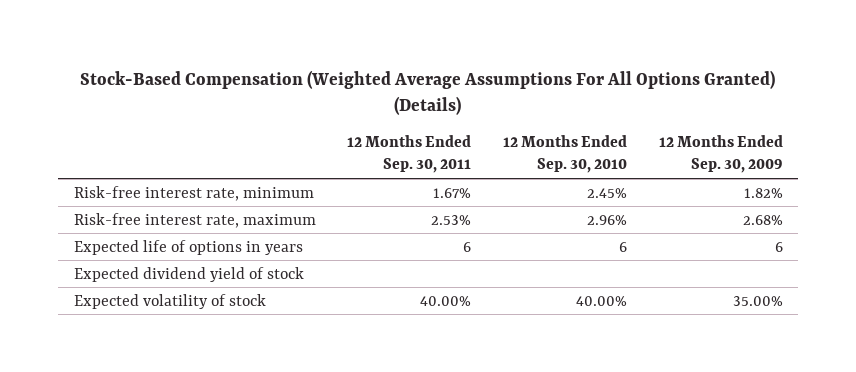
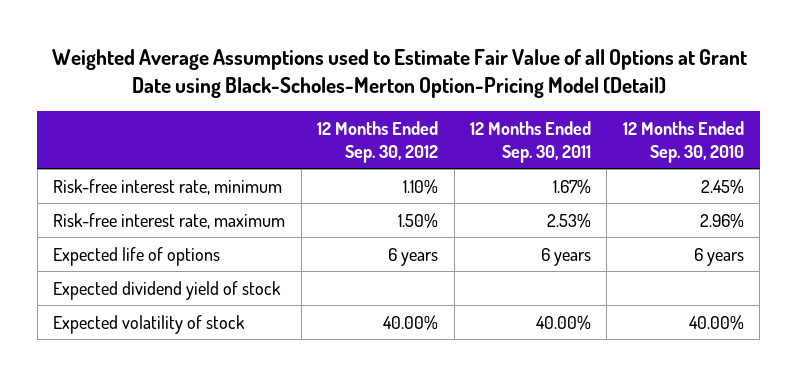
- Stock-Based Compensation (Weighted Average Assumptions For All Options Granted) (Details)
+ Weighted Average Assumptions used to Estimate Fair Value of all Options at Grant Date using Black-Scholes-Merton Option-Pricing Model (Detail)
- | 12 Months Ended Sep. 30, 2011 | 12 Months Ended Sep. 30, 2010 | 12 Months Ended Sep. 30, 2009
+ | 12 Months Ended Sep. 30, 2012 | 12 Months Ended Sep. 30, 2011 | 12 Months Ended Sep. 30, 2010
- Expected life of options in years | 6 | 6 | 6
+ Expected life of options | 6 years | 6 years | 6 years

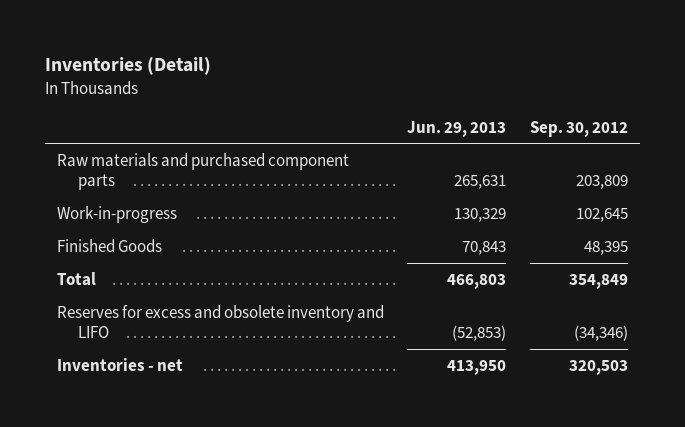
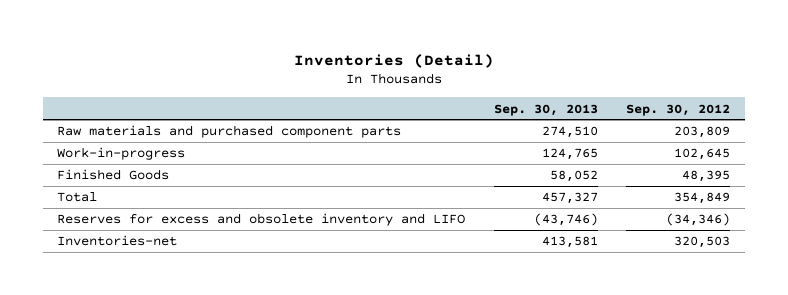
- | Jun. 29, 2013 | Sep. 30, 2012
+ | Sep. 30, 2013 | Sep. 30, 2012
- Inventories - net | 413,950 | 320,503
+ Inventories-net | 413,581 | 320,503

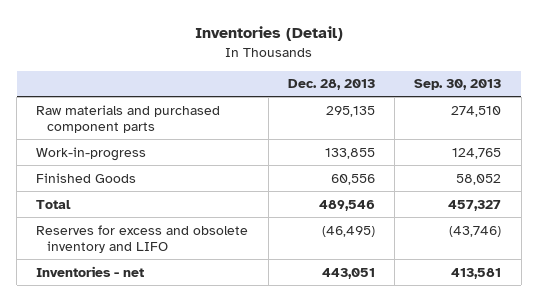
- | Sep. 30, 2013 | Sep. 30, 2012
+ | Dec. 28, 2013 | Sep. 30, 2013
- Inventories-net | 413,581 | 320,503
+ Inventories - net | 443,051 | 413,581

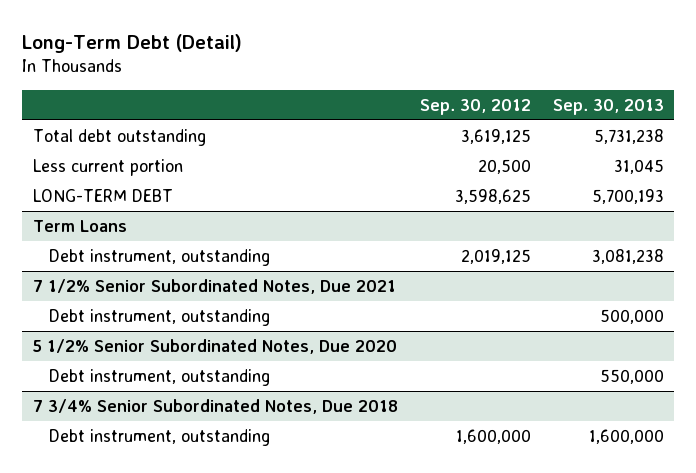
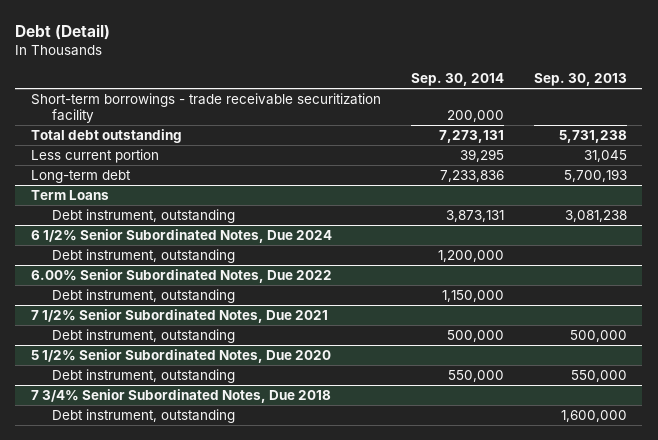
- Long-Term Debt (Detail)
+ Debt (Detail)
- | Sep. 30, 2012 | Sep. 30, 2013
+ | Sep. 30, 2014 | Sep. 30, 2013
+ Short-term borrowings - trade receivable securitization facility | 200,000 |
- LONG-TERM DEBT | 3,598,625 | 5,700,193
+ Long-term debt | 7,233,836 | 5,700,193
+ 6 1/2% Senior Subordinated Notes, Due 2024
+ Debt instrument, outstanding | 1,200,000 |
+ 6.00% Senior Subordinated Notes, Due 2022
+ Debt instrument, outstanding | 1,150,000 |

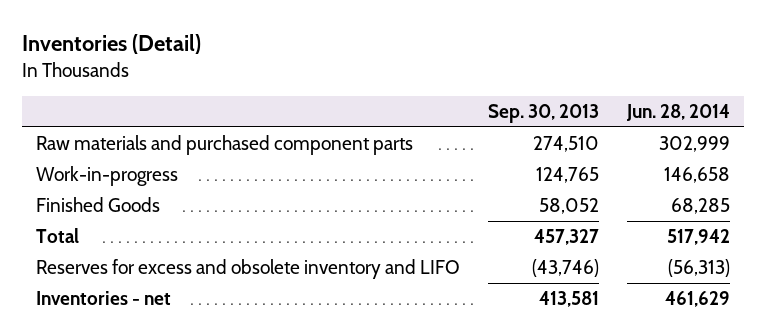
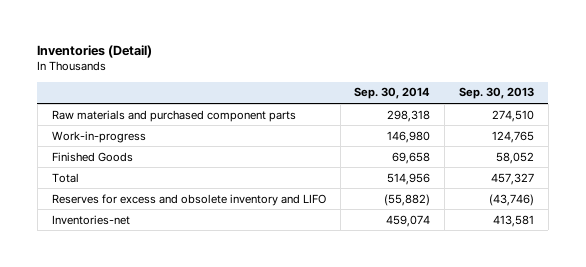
- | Sep. 30, 2013 | Jun. 28, 2014
+ | Sep. 30, 2014 | Sep. 30, 2013
- Inventories - net | 413,581 | 461,629
+ Inventories-net | 459,074 | 413,581

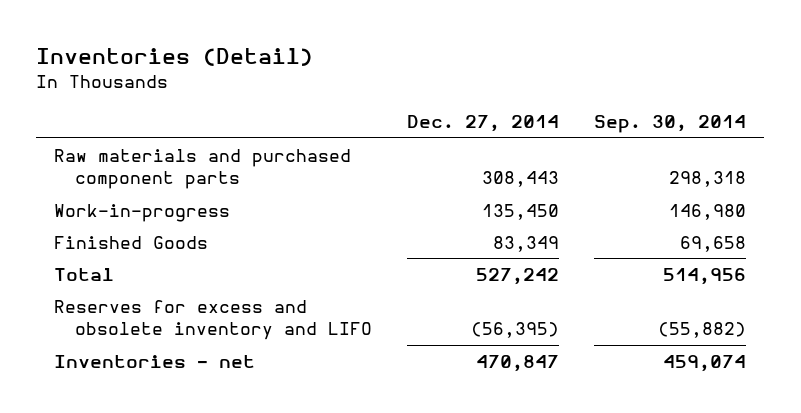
- | Sep. 30, 2014 | Sep. 30, 2013
+ | Dec. 27, 2014 | Sep. 30, 2014
- Inventories-net | 459,074 | 413,581
+ Inventories - net | 470,847 | 459,074

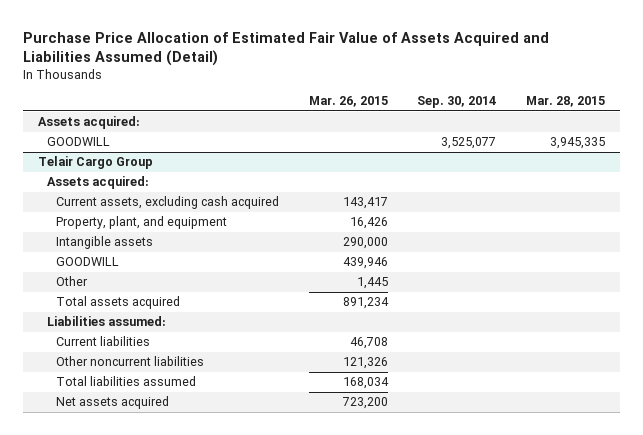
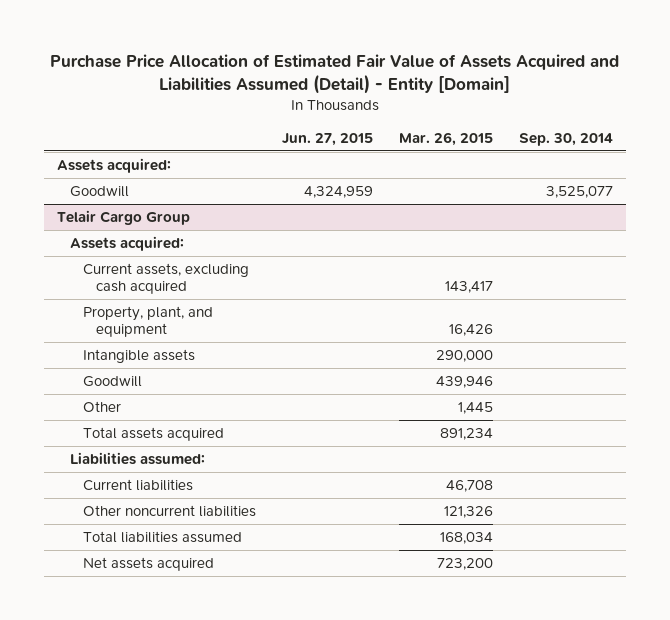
- Purchase Price Allocation of Estimated Fair Value of Assets Acquired and Liabilities Assumed (Detail)
+ Purchase Price Allocation of Estimated Fair Value of Assets Acquired and Liabilities Assumed (Detail) - Entity [Domain]
- | Mar. 26, 2015 | Sep. 30, 2014 | Mar. 28, 2015
+ | Jun. 27, 2015 | Mar. 26, 2015 | Sep. 30, 2014
- GOODWILL | | 3,525,077 | 3,945,335
+ Goodwill | 4,324,959 | | 3,525,077
@ Telair Cargo Group
- GOODWILL | 439,946 | |
+ Goodwill | | 439,946 |

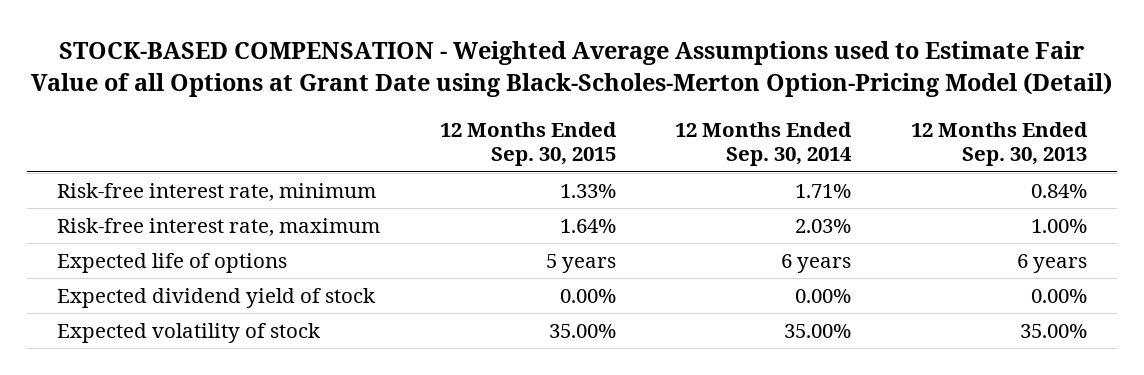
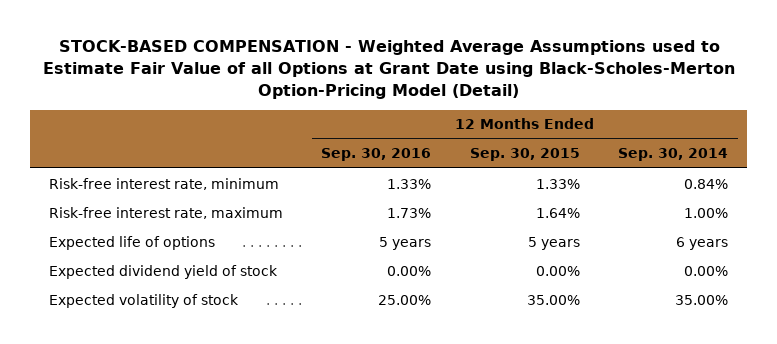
- | 12 Months Ended Sep. 30, 2015 | 12 Months Ended Sep. 30, 2014 | 12 Months Ended Sep. 30, 2013
+ | 12 Months Ended Sep. 30, 2016 | 12 Months Ended Sep. 30, 2015 | 12 Months Ended Sep. 30, 2014
- Risk-free interest rate, minimum | 1.33% | 1.71% | 0.84%
- Risk-free interest rate, maximum | 1.64% | 2.03% | 1.00%
+ Risk-free interest rate, minimum | 1.33% | 1.33% | 0.84%
+ Risk-free interest rate, maximum | 1.73% | 1.64% | 1.00%

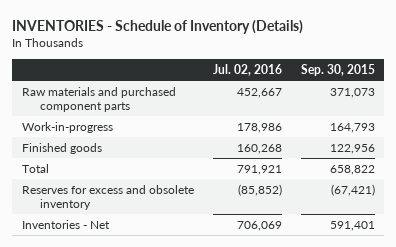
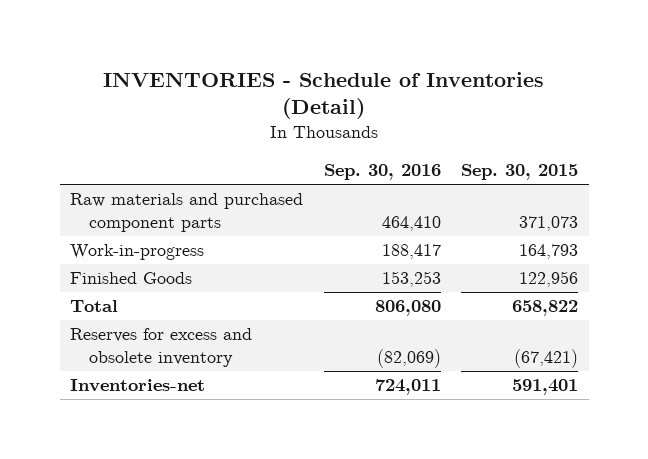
- INVENTORIES - Schedule of Inventory (Details)
+ INVENTORIES - Schedule of Inventories (Detail)
- | Jul. 02, 2016 | Sep. 30, 2015
+ | Sep. 30, 2016 | Sep. 30, 2015
- Finished goods | 160,268 | 122,956
+ Finished Goods | 153,253 | 122,956
- Inventories - Net | 706,069 | 591,401
+ Inventories-net | 724,011 | 591,401

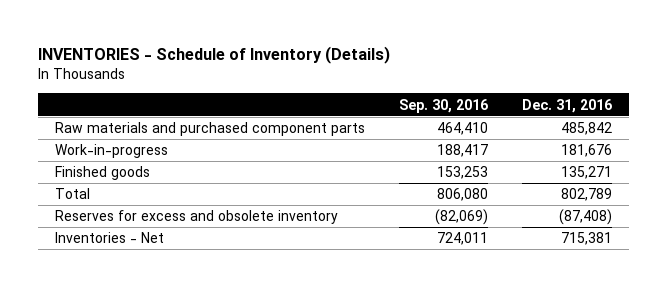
- INVENTORIES - Schedule of Inventories (Detail)
+ INVENTORIES - Schedule of Inventory (Details)
- | Sep. 30, 2016 | Sep. 30, 2015
+ | Sep. 30, 2016 | Dec. 31, 2016
- Finished Goods | 153,253 | 122,956
+ Finished goods | 153,253 | 135,271
- Inventories-net | 724,011 | 591,401
+ Inventories - Net | 724,011 | 715,381

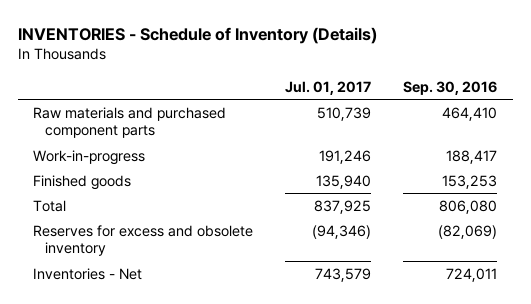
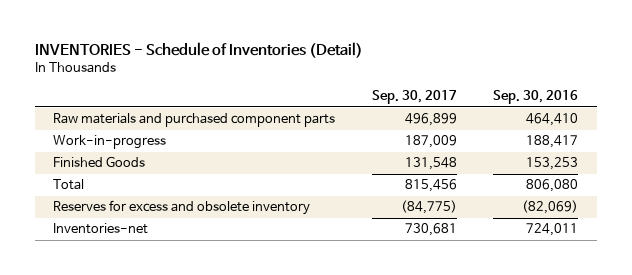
- INVENTORIES - Schedule of Inventory (Details)
+ INVENTORIES - Schedule of Inventories (Detail)
- | Jul. 01, 2017 | Sep. 30, 2016
+ | Sep. 30, 2017 | Sep. 30, 2016
- Finished goods | 135,940 | 153,253
+ Finished Goods | 131,548 | 153,253
- Inventories - Net | 743,579 | 724,011
+ Inventories-net | 730,681 | 724,011

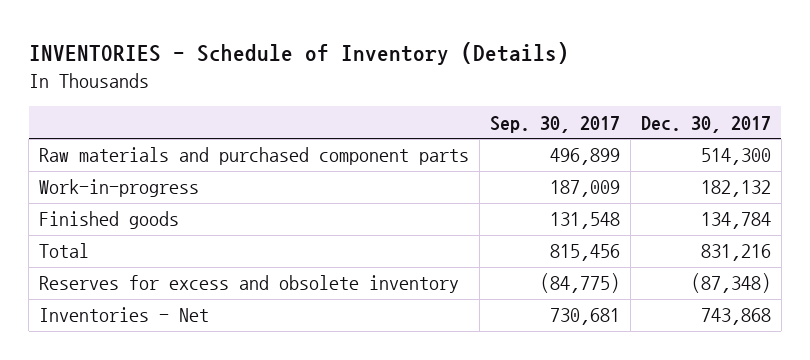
- INVENTORIES - Schedule of Inventories (Detail)
+ INVENTORIES - Schedule of Inventory (Details)
- | Sep. 30, 2017 | Sep. 30, 2016
+ | Sep. 30, 2017 | Dec. 30, 2017
- Finished Goods | 131,548 | 153,253
+ Finished goods | 131,548 | 134,784
- Inventories-net | 730,681 | 724,011
+ Inventories - Net | 730,681 | 743,868

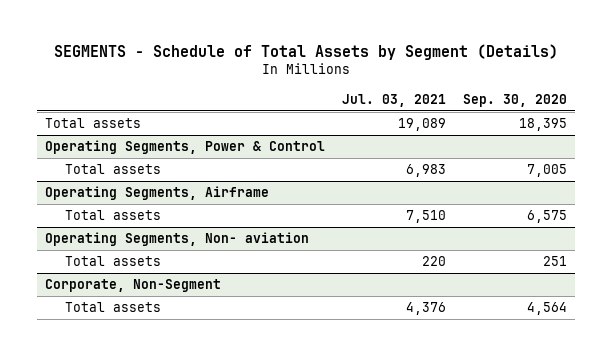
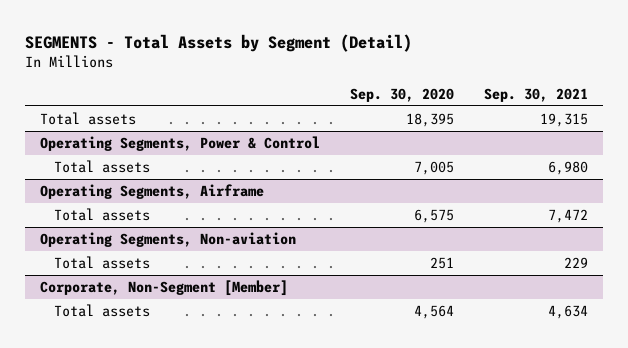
- SEGMENTS - Schedule of Total Assets by Segment (Details)
+ SEGMENTS - Total Assets by Segment (Detail)
- | Jul. 03, 2021 | Sep. 30, 2020
+ | Sep. 30, 2020 | Sep. 30, 2021
- Operating Segments, Non- aviation
+ Operating Segments, Non-aviation
- Corporate, Non-Segment
+ Corporate, Non-Segment [Member]

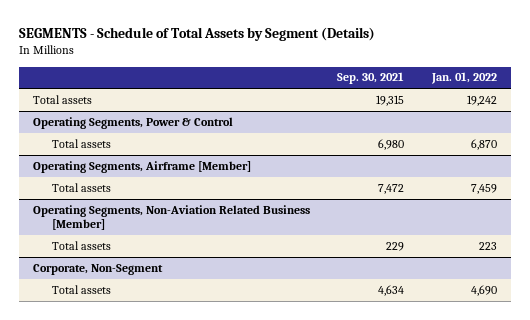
- SEGMENTS - Total Assets by Segment (Detail)
+ SEGMENTS - Schedule of Total Assets by Segment (Details)
- | Sep. 30, 2020 | Sep. 30, 2021
+ | Sep. 30, 2021 | Jan. 01, 2022
- Operating Segments, Airframe
+ Operating Segments, Airframe [Member]
- Operating Segments, Non-aviation
+ Operating Segments, Non-Aviation Related Business [Member]
- Corporate, Non-Segment [Member]
+ Corporate, Non-Segment

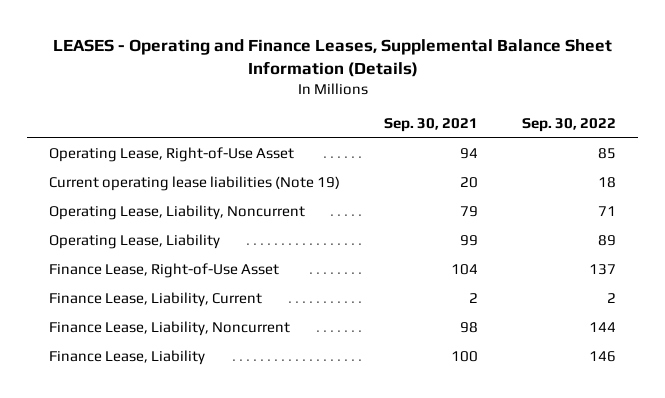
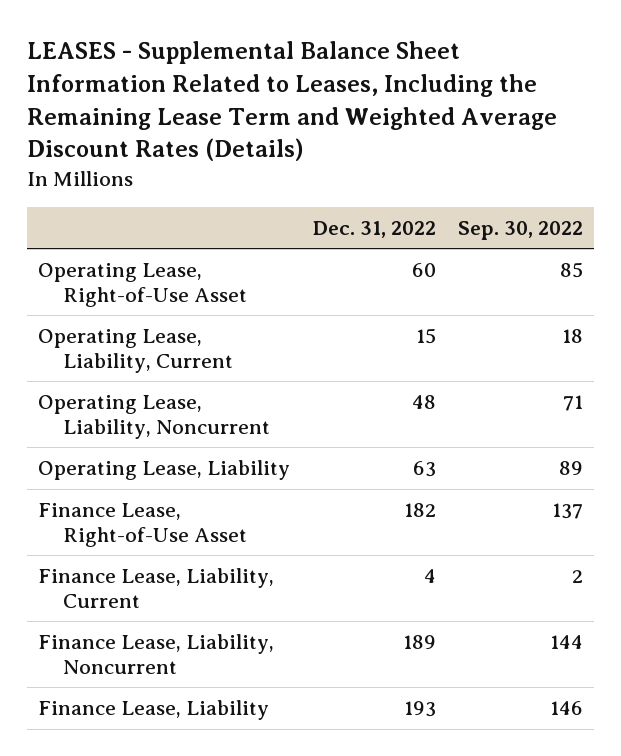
- LEASES - Operating and Finance Leases, Supplemental Balance Sheet Information (Details)
+ LEASES - Supplemental Balance Sheet Information Related to Leases, Including the Remaining Lease Term and Weighted Average Discount Rates (Details)
- | Sep. 30, 2021 | Sep. 30, 2022
+ | Dec. 31, 2022 | Sep. 30, 2022
- Current operating lease liabilities (Note 19) | 20 | 18
+ Operating Lease, Liability, Current | 15 | 18

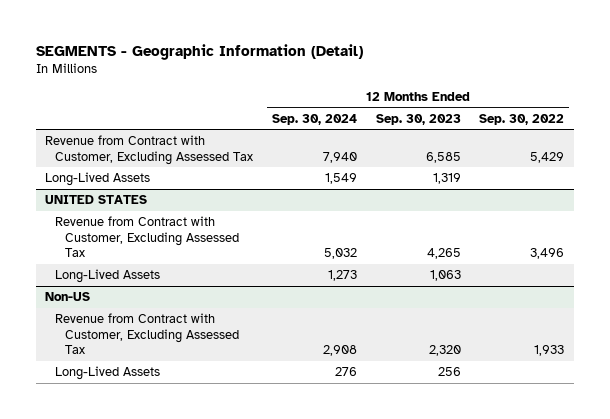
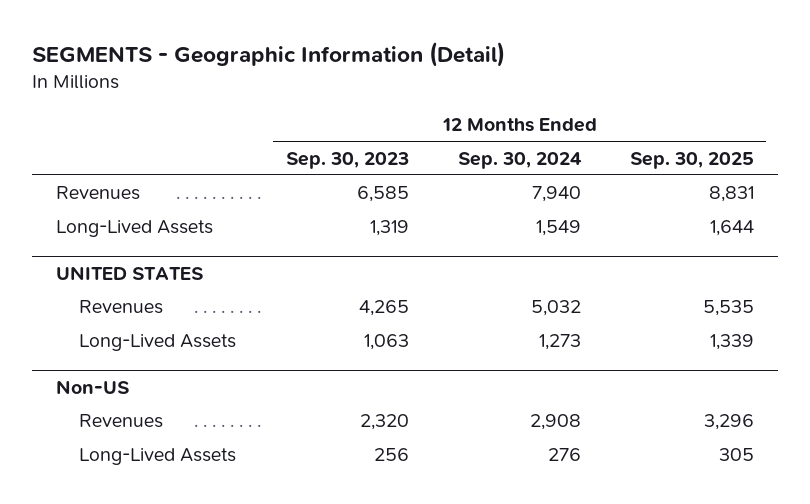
- | 12 Months Ended Sep. 30, 2024 | 12 Months Ended Sep. 30, 2023 | 12 Months Ended Sep. 30, 2022
+ | 12 Months Ended Sep. 30, 2023 | 12 Months Ended Sep. 30, 2024 | 12 Months Ended Sep. 30, 2025
- Revenue from Contract with Customer, Excluding Assessed Tax | 7,940 | 6,585 | 5,429
+ Revenues | 6,585 | 7,940 | 8,831
@ UNITED STATES
- Revenue from Contract with Customer, Excluding Assessed Tax | 5,032 | 4,265 | 3,496
+ Revenues | 4,265 | 5,032 | 5,535
@ Non-US
- Revenue from Contract with Customer, Excluding Assessed Tax | 2,908 | 2,320 | 1,933
+ Revenues | 2,320 | 2,908 | 3,296

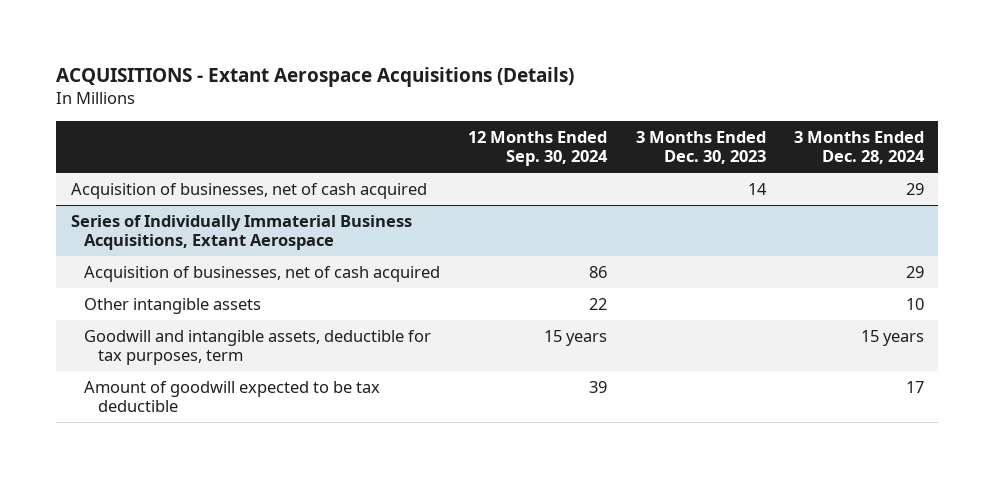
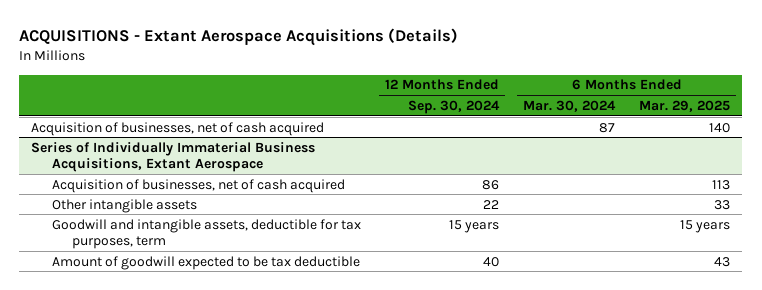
- | 12 Months Ended Sep. 30, 2024 | 3 Months Ended Dec. 30, 2023 | 3 Months Ended Dec. 28, 2024
+ | 12 Months Ended Sep. 30, 2024 | 6 Months Ended Mar. 30, 2024 | 6 Months Ended Mar. 29, 2025
@ Series of Individually Immaterial Business Acquisitions, Extant Aerospace
- Amount of goodwill expected to be tax deductible | 39 | | 17
+ Amount of goodwill expected to be tax deductible | 40 | | 43

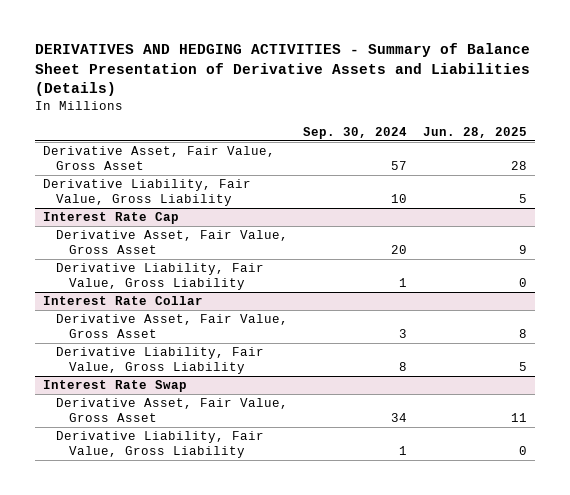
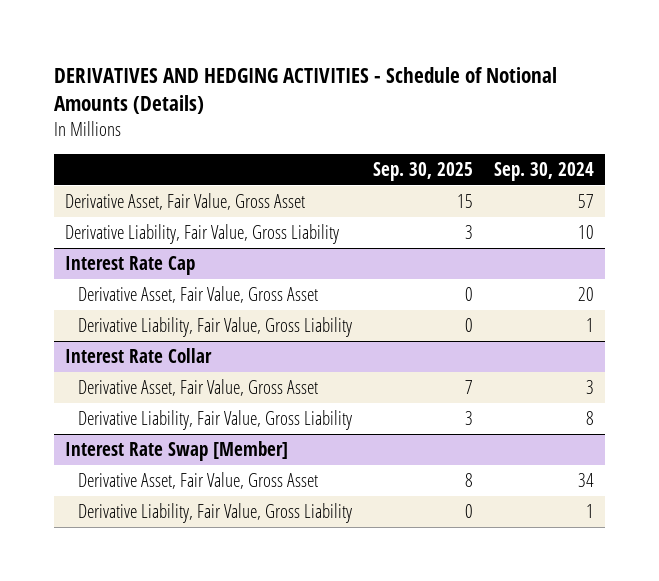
- DERIVATIVES AND HEDGING ACTIVITIES - Summary of Balance Sheet Presentation of Derivative Assets and Liabilities (Details)
+ DERIVATIVES AND HEDGING ACTIVITIES - Schedule of Notional Amounts (Details)
- | Sep. 30, 2024 | Jun. 28, 2025
+ | Sep. 30, 2025 | Sep. 30, 2024
- Interest Rate Swap
+ Interest Rate Swap [Member]

